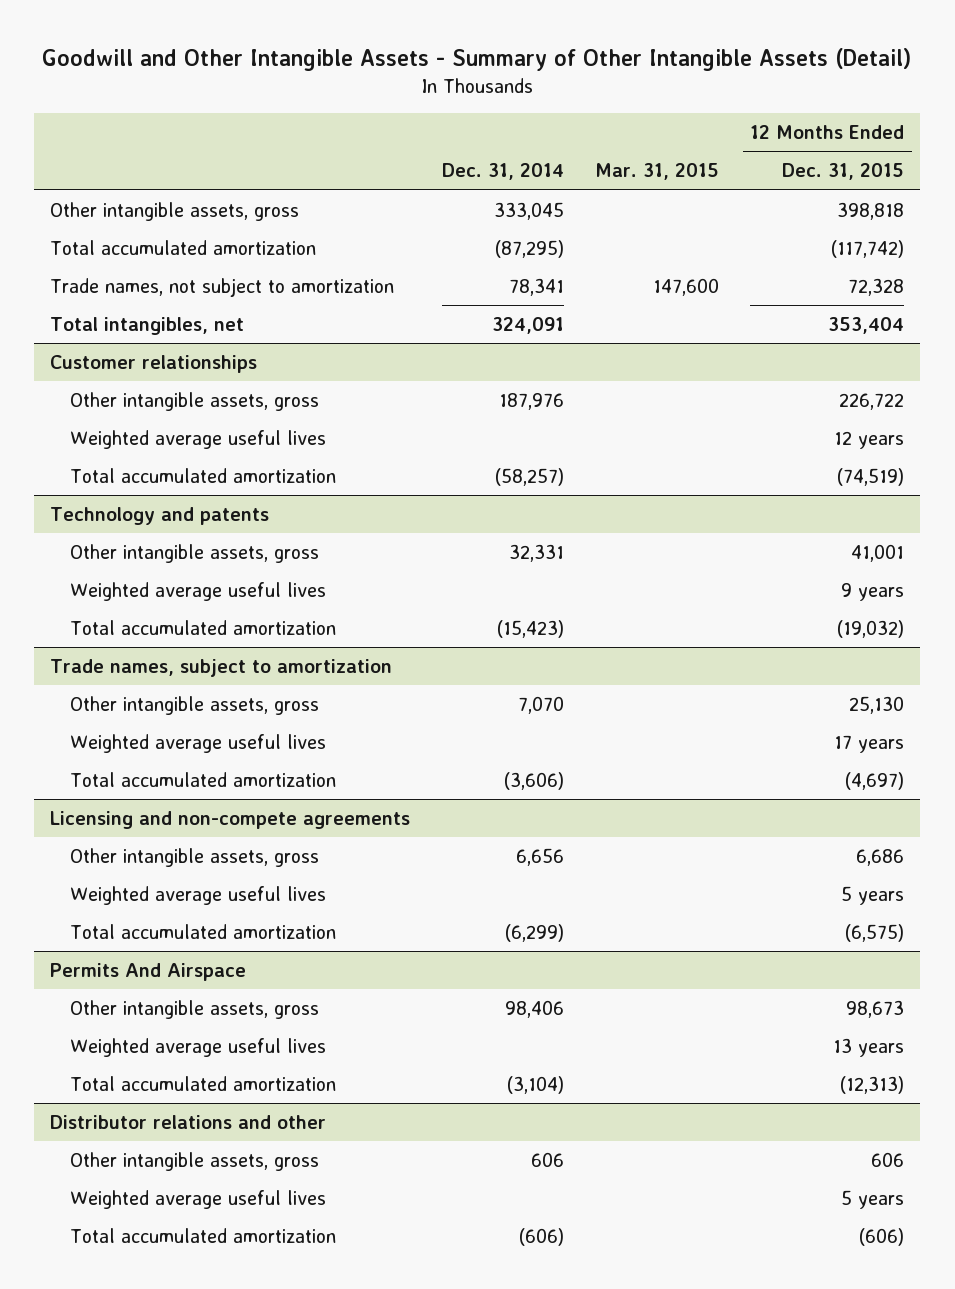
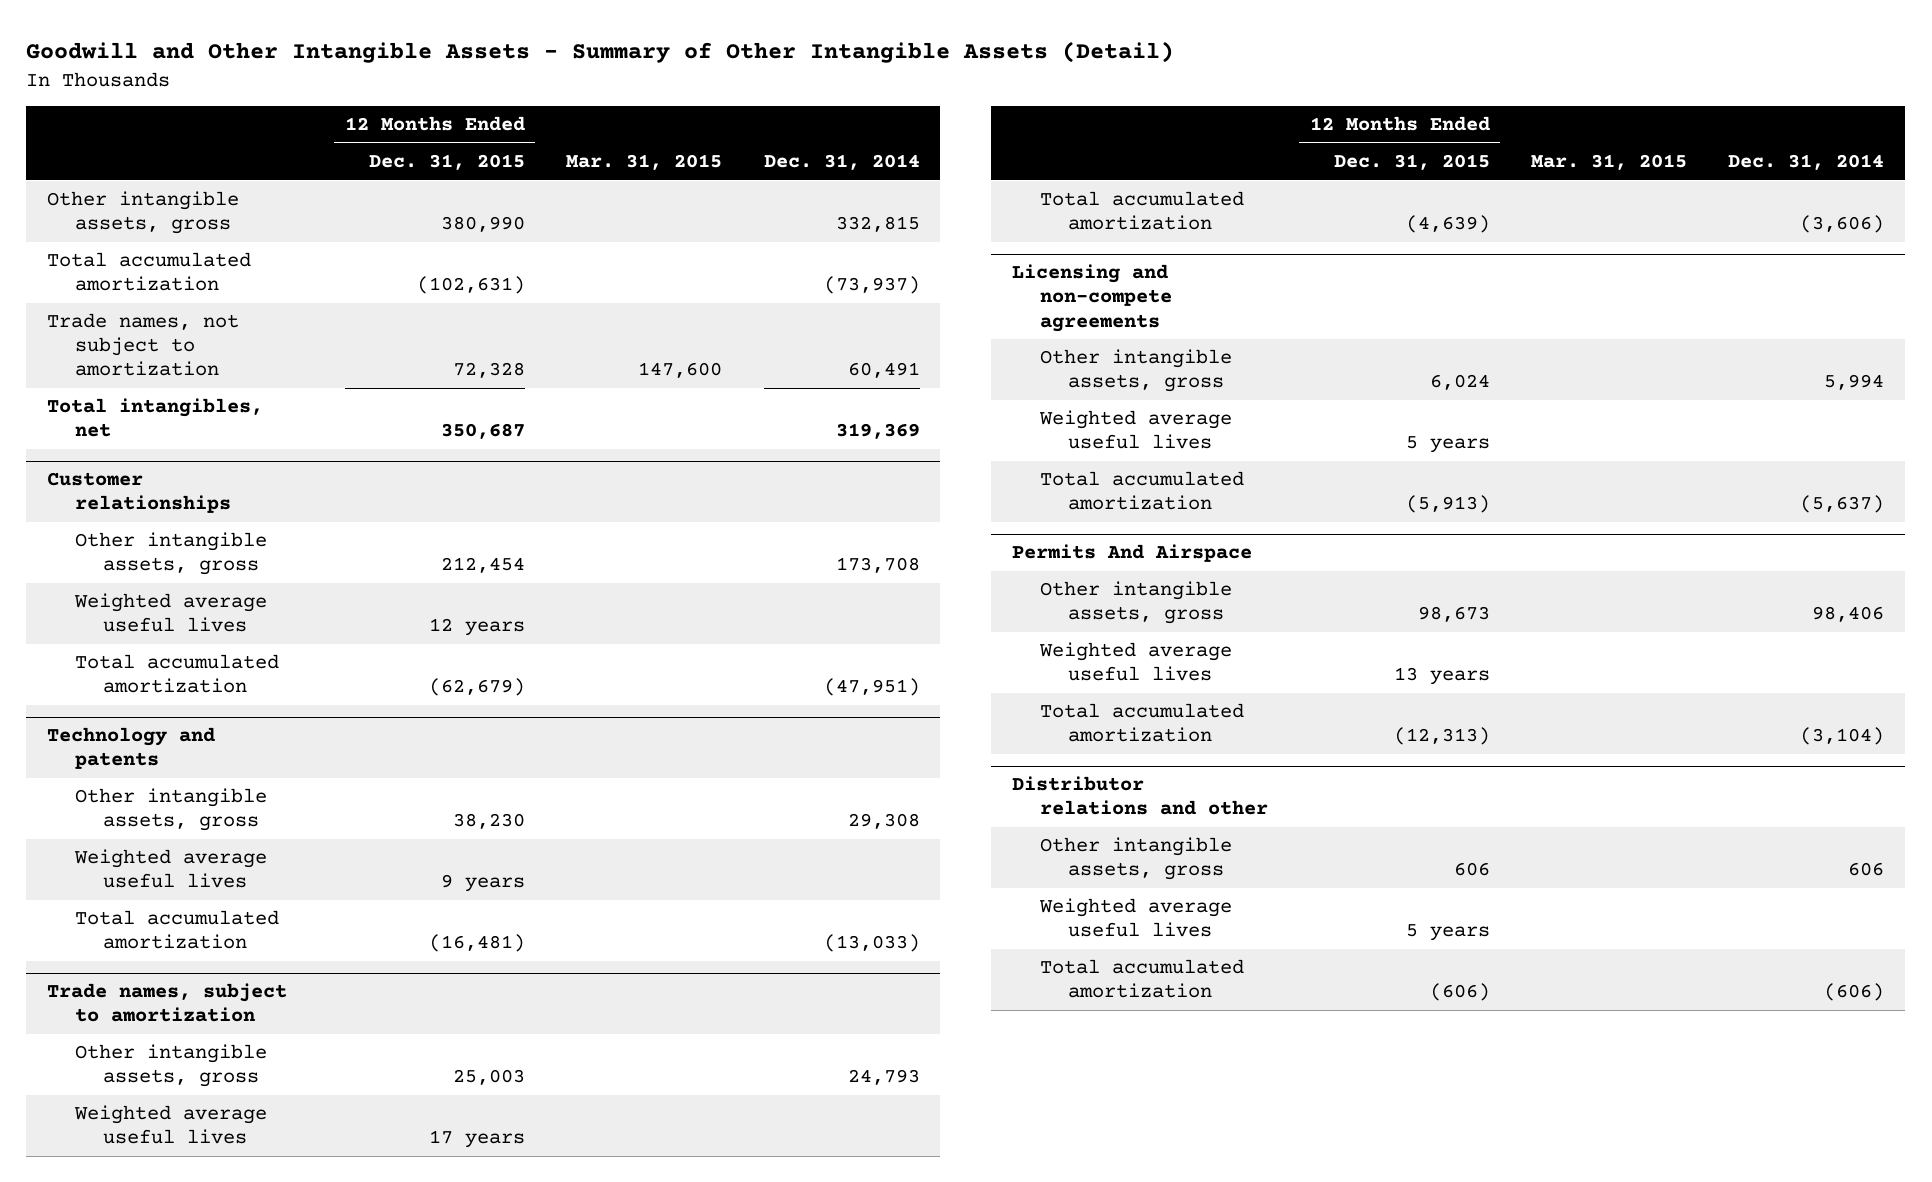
- | Dec. 31, 2014 | Mar. 31, 2015 | 12 Months Ended Dec. 31, 2015
+ | 12 Months Ended Dec. 31, 2015 | Mar. 31, 2015 | Dec. 31, 2014
- Other intangible assets, gross | 333,045 | | 398,818
- Total accumulated amortization | (87,295) | | (117,742)
- Trade names, not subject to amortization | 78,341 | 147,600 | 72,328
- Total intangibles, net | 324,091 | | 353,404
+ Other intangible assets, gross | 380,990 | | 332,815
+ Total accumulated amortization | (102,631) | | (73,937)
+ Trade names, not subject to amortization | 72,328 | 147,600 | 60,491
+ Total intangibles, net | 350,687 | | 319,369
@ Customer relationships
- Other intangible assets, gross | 187,976 | | 226,722
+ Other intangible assets, gross | 212,454 | | 173,708
- Total accumulated amortization | (58,257) | | (74,519)
+ Total accumulated amortization | (62,679) | | (47,951)
@ Technology and patents
- Other intangible assets, gross | 32,331 | | 41,001
+ Other intangible assets, gross | 38,230 | | 29,308
- Total accumulated amortization | (15,423) | | (19,032)
+ Total accumulated amortization | (16,481) | | (13,033)
@ Trade names, subject to amortization
- Other intangible assets, gross | 7,070 | | 25,130
+ Other intangible assets, gross | 25,003 | | 24,793
- Total accumulated amortization | (3,606) | | (4,697)
+ Total accumulated amortization | (4,639) | | (3,606)
@ Licensing and non-compete agreements
- Other intangible assets, gross | 6,656 | | 6,686
+ Other intangible assets, gross | 6,024 | | 5,994
- Total accumulated amortization | (6,299) | | (6,575)
+ Total accumulated amortization | (5,913) | | (5,637)

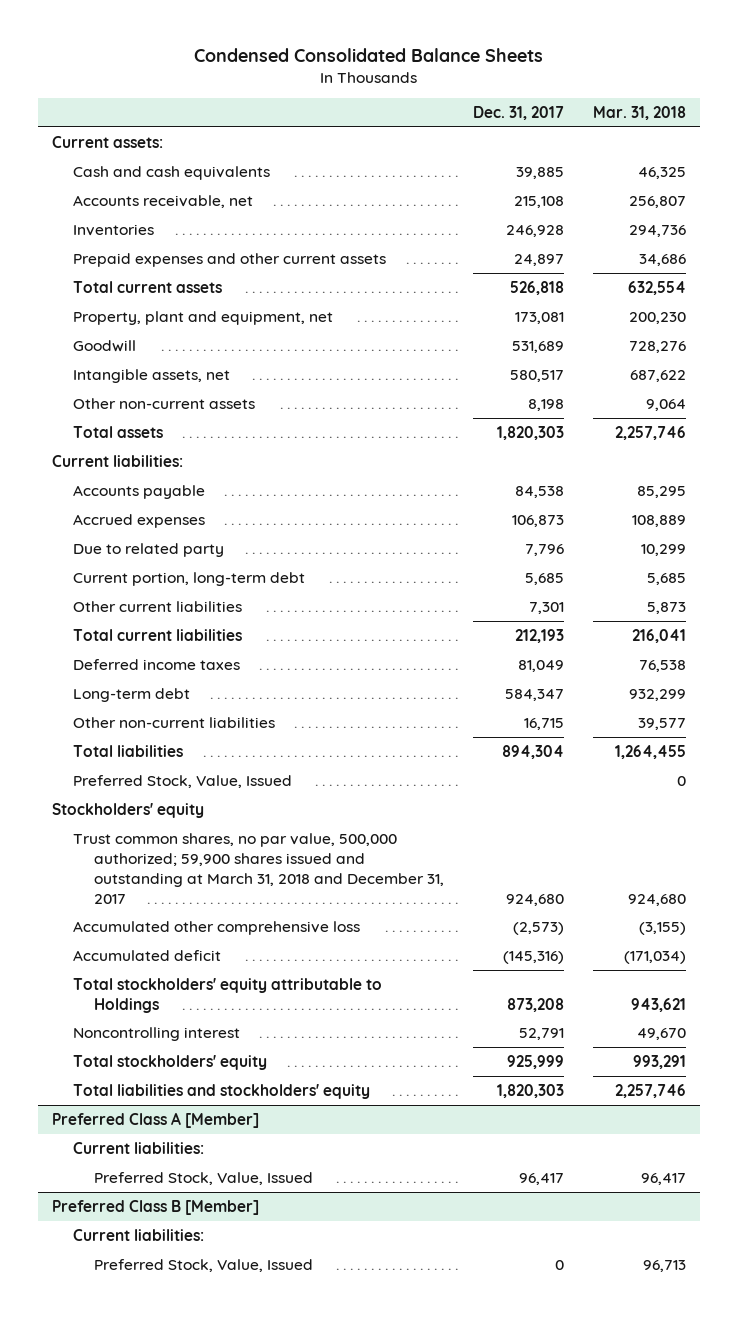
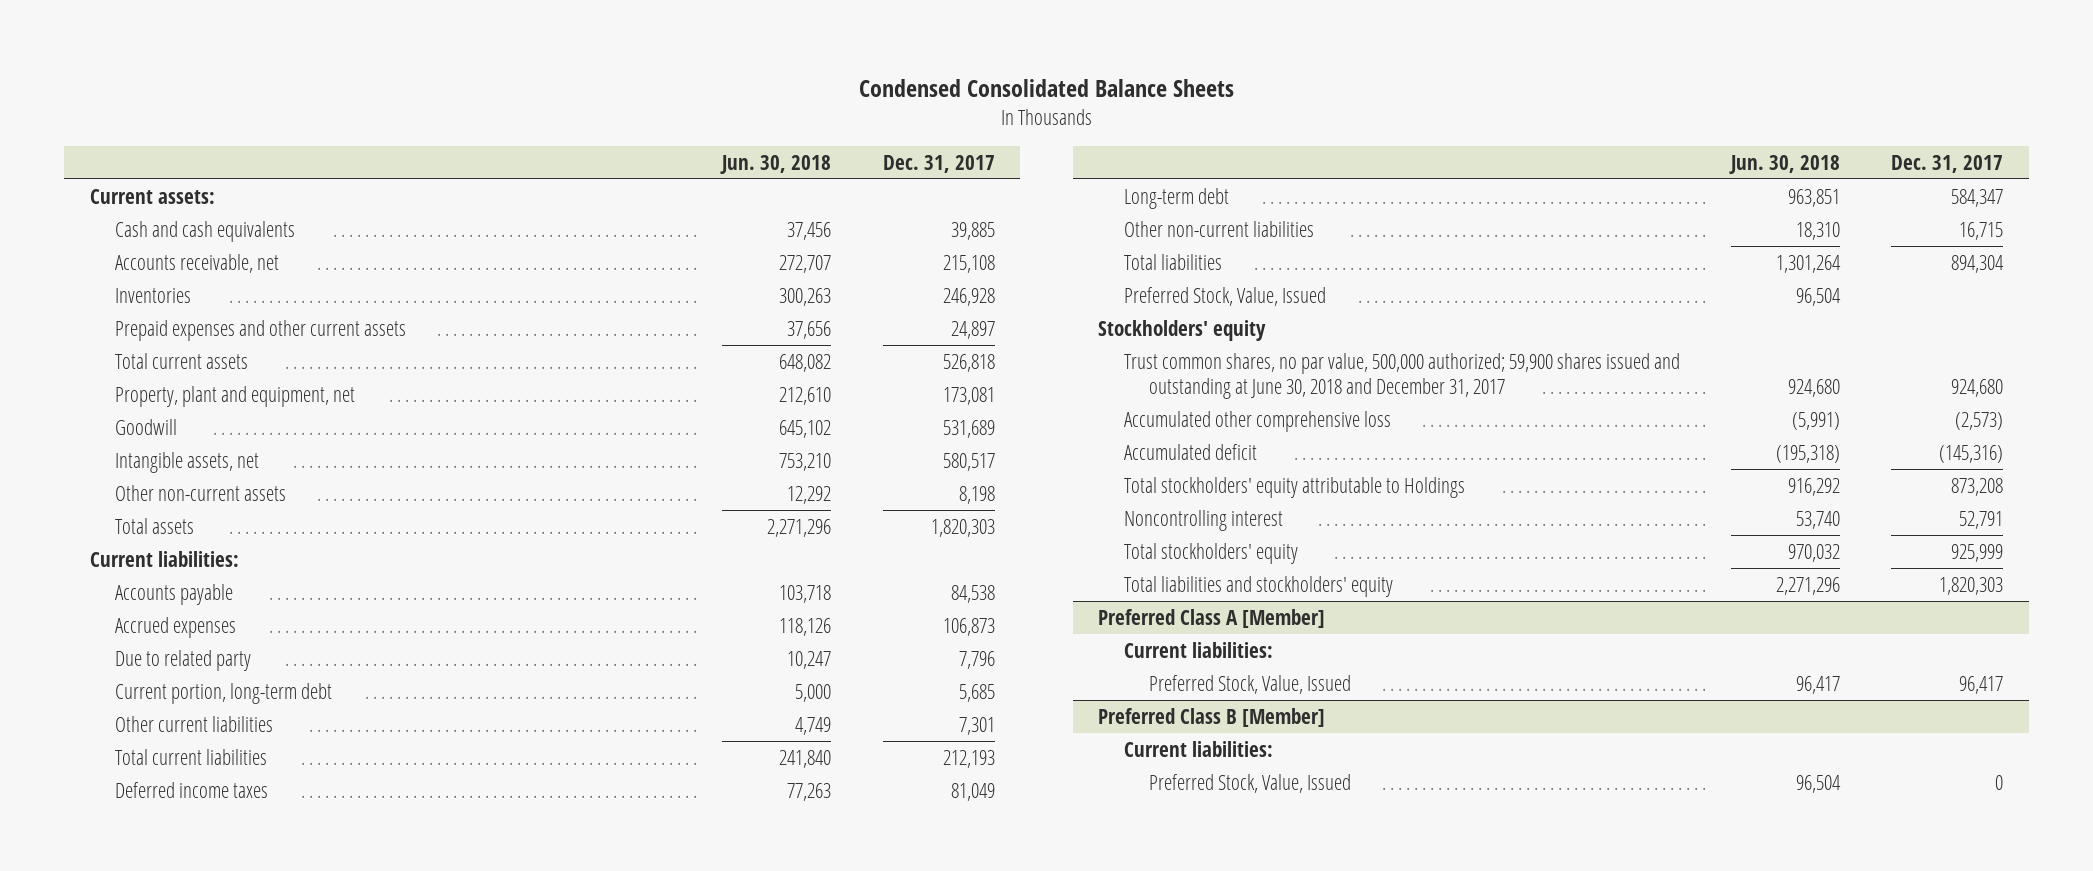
- | Dec. 31, 2017 | Mar. 31, 2018
+ | Jun. 30, 2018 | Dec. 31, 2017
- Trust common shares, no par value, 500,000 authorized; 59,900 shares issued and outstanding at March 31, 2018 and December 31, 2017 | 924,680 | 924,680
+ Trust common shares, no par value, 500,000 authorized; 59,900 shares issued and outstanding at June 30, 2018 and December 31, 2017 | 924,680 | 924,680

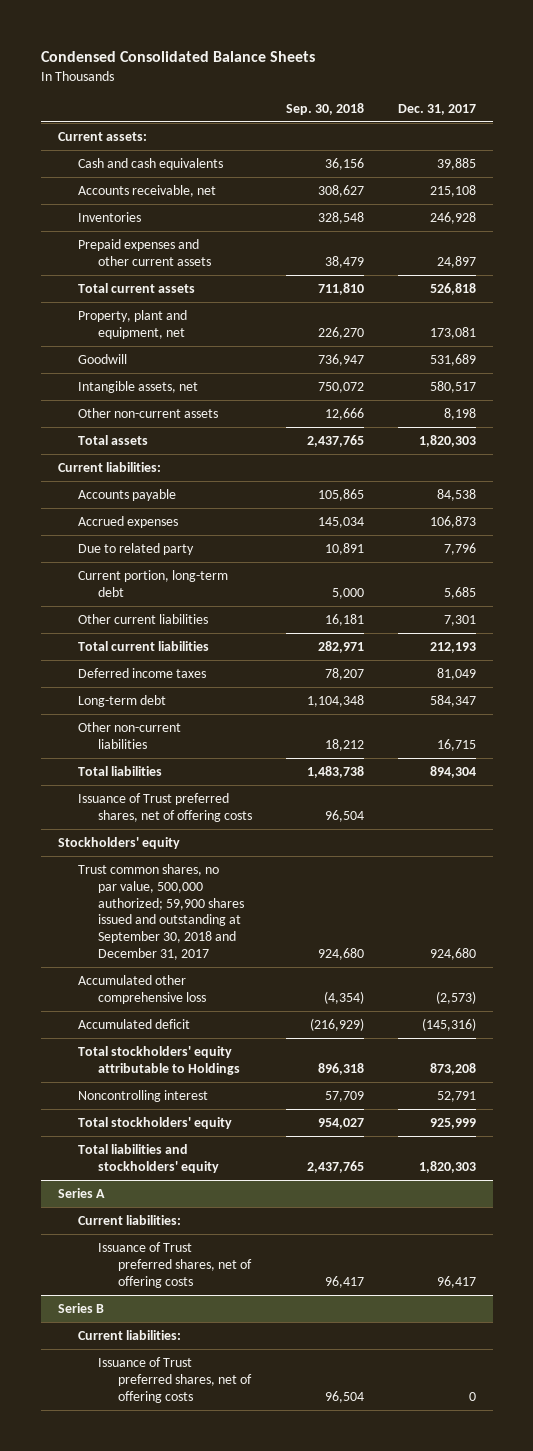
- | Jun. 30, 2018 | Dec. 31, 2017
+ | Sep. 30, 2018 | Dec. 31, 2017
- Preferred Stock, Value, Issued | 96,504 |
+ Issuance of Trust preferred shares, net of offering costs | 96,504 |
- Trust common shares, no par value, 500,000 authorized; 59,900 shares issued and outstanding at June 30, 2018 and December 31, 2017 | 924,680 | 924,680
+ Trust common shares, no par value, 500,000 authorized; 59,900 shares issued and outstanding at September 30, 2018 and December 31, 2017 | 924,680 | 924,680
- Preferred Class A [Member]
+ Series A
- Preferred Stock, Value, Issued | 96,417 | 96,417
- Preferred Class B [Member]
+ Issuance of Trust preferred shares, net of offering costs | 96,417 | 96,417
+ Series B
- Preferred Stock, Value, Issued | 96,504 | 0
+ Issuance of Trust preferred shares, net of offering costs | 96,504 | 0

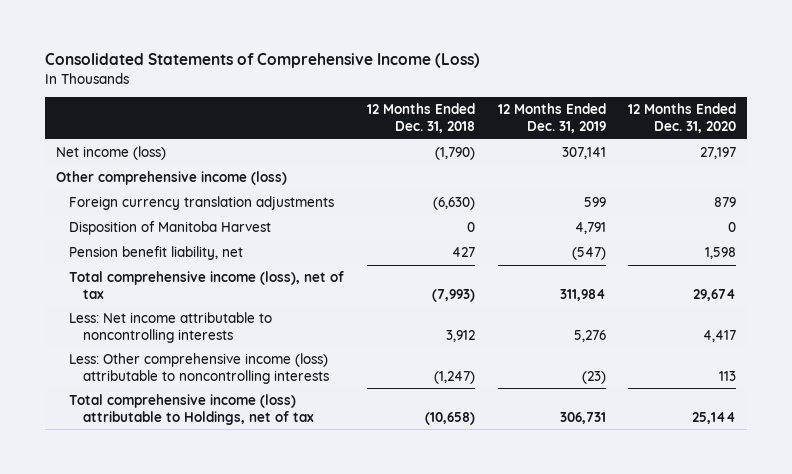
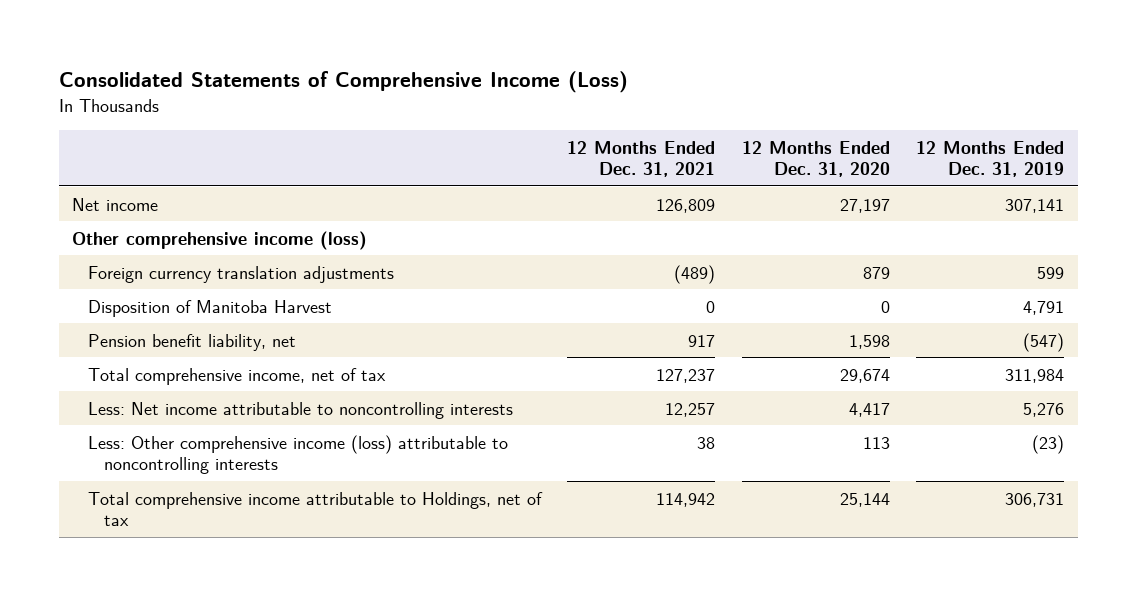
- | 12 Months Ended Dec. 31, 2018 | 12 Months Ended Dec. 31, 2019 | 12 Months Ended Dec. 31, 2020
+ | 12 Months Ended Dec. 31, 2021 | 12 Months Ended Dec. 31, 2020 | 12 Months Ended Dec. 31, 2019
- Net income (loss) | (1,790) | 307,141 | 27,197
+ Net income | 126,809 | 27,197 | 307,141
- Total comprehensive income (loss), net of tax | (7,993) | 311,984 | 29,674
+ Total comprehensive income, net of tax | 127,237 | 29,674 | 311,984
- Total comprehensive income (loss) attributable to Holdings, net of tax | (10,658) | 306,731 | 25,144
+ Total comprehensive income attributable to Holdings, net of tax | 114,942 | 25,144 | 306,731

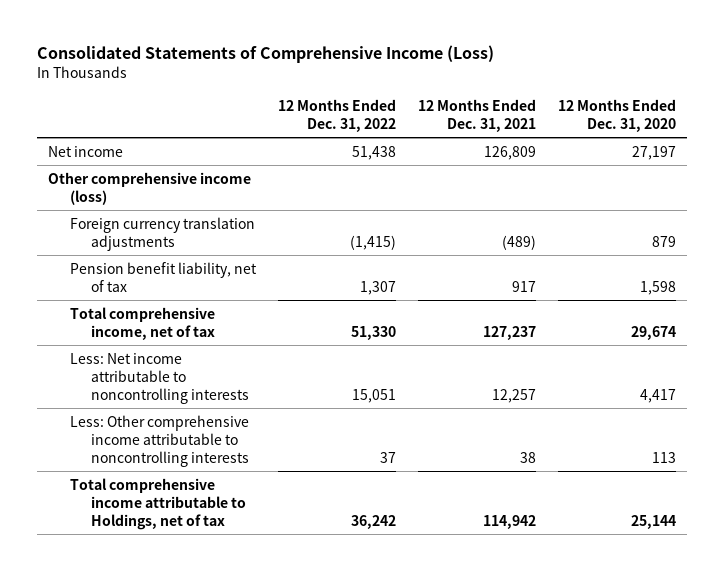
- | 12 Months Ended Dec. 31, 2021 | 12 Months Ended Dec. 31, 2020 | 12 Months Ended Dec. 31, 2019
+ | 12 Months Ended Dec. 31, 2022 | 12 Months Ended Dec. 31, 2021 | 12 Months Ended Dec. 31, 2020
- Disposition of Manitoba Harvest | 0 | 0 | 4,791
- Pension benefit liability, net | 917 | 1,598 | (547)
+ Pension benefit liability, net of tax | 1,307 | 917 | 1,598
- Less: Other comprehensive income (loss) attributable to noncontrolling interests | 38 | 113 | (23)
+ Less: Other comprehensive income attributable to noncontrolling interests | 37 | 38 | 113

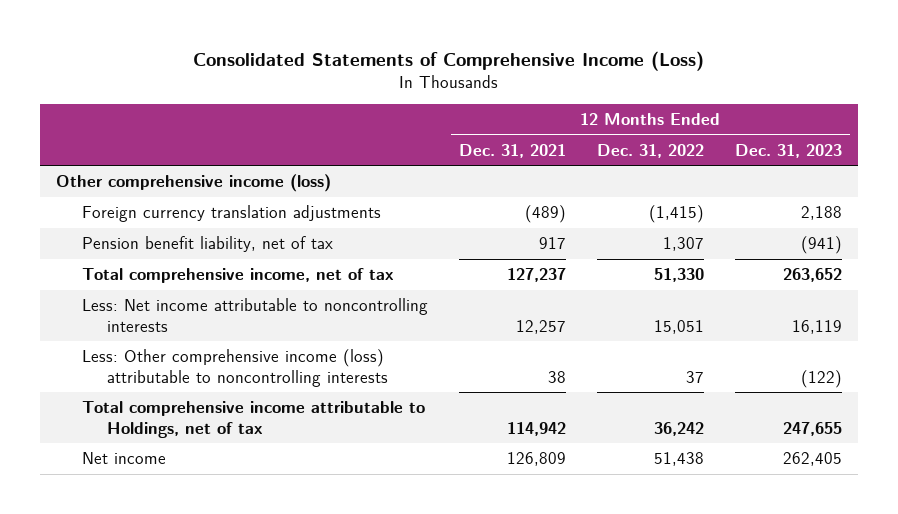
- | 12 Months Ended Dec. 31, 2022 | 12 Months Ended Dec. 31, 2021 | 12 Months Ended Dec. 31, 2020
+ | 12 Months Ended Dec. 31, 2021 | 12 Months Ended Dec. 31, 2022 | 12 Months Ended Dec. 31, 2023
- Less: Other comprehensive income attributable to noncontrolling interests | 37 | 38 | 113
+ Less: Other comprehensive income (loss) attributable to noncontrolling interests | 38 | 37 | (122)
moved down: Net income | 126,809 | 51,438 | 262,405

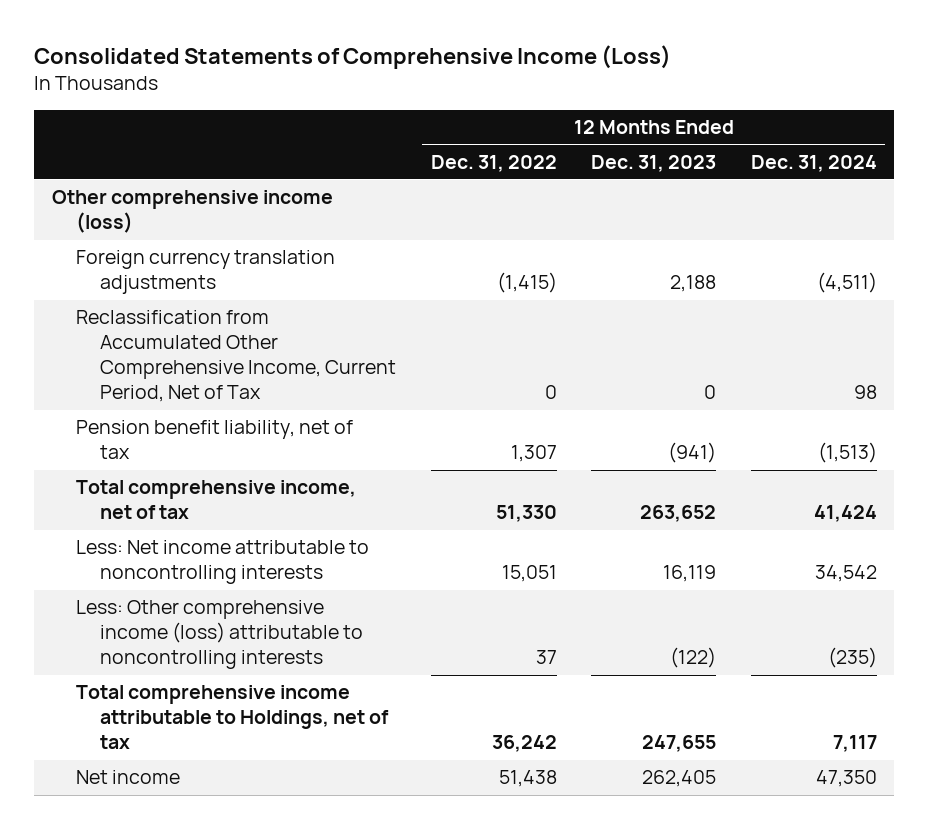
- | 12 Months Ended Dec. 31, 2021 | 12 Months Ended Dec. 31, 2022 | 12 Months Ended Dec. 31, 2023
+ | 12 Months Ended Dec. 31, 2022 | 12 Months Ended Dec. 31, 2023 | 12 Months Ended Dec. 31, 2024
+ Reclassification from Accumulated Other Comprehensive Income, Current Period, Net of Tax | 0 | 0 | 98

